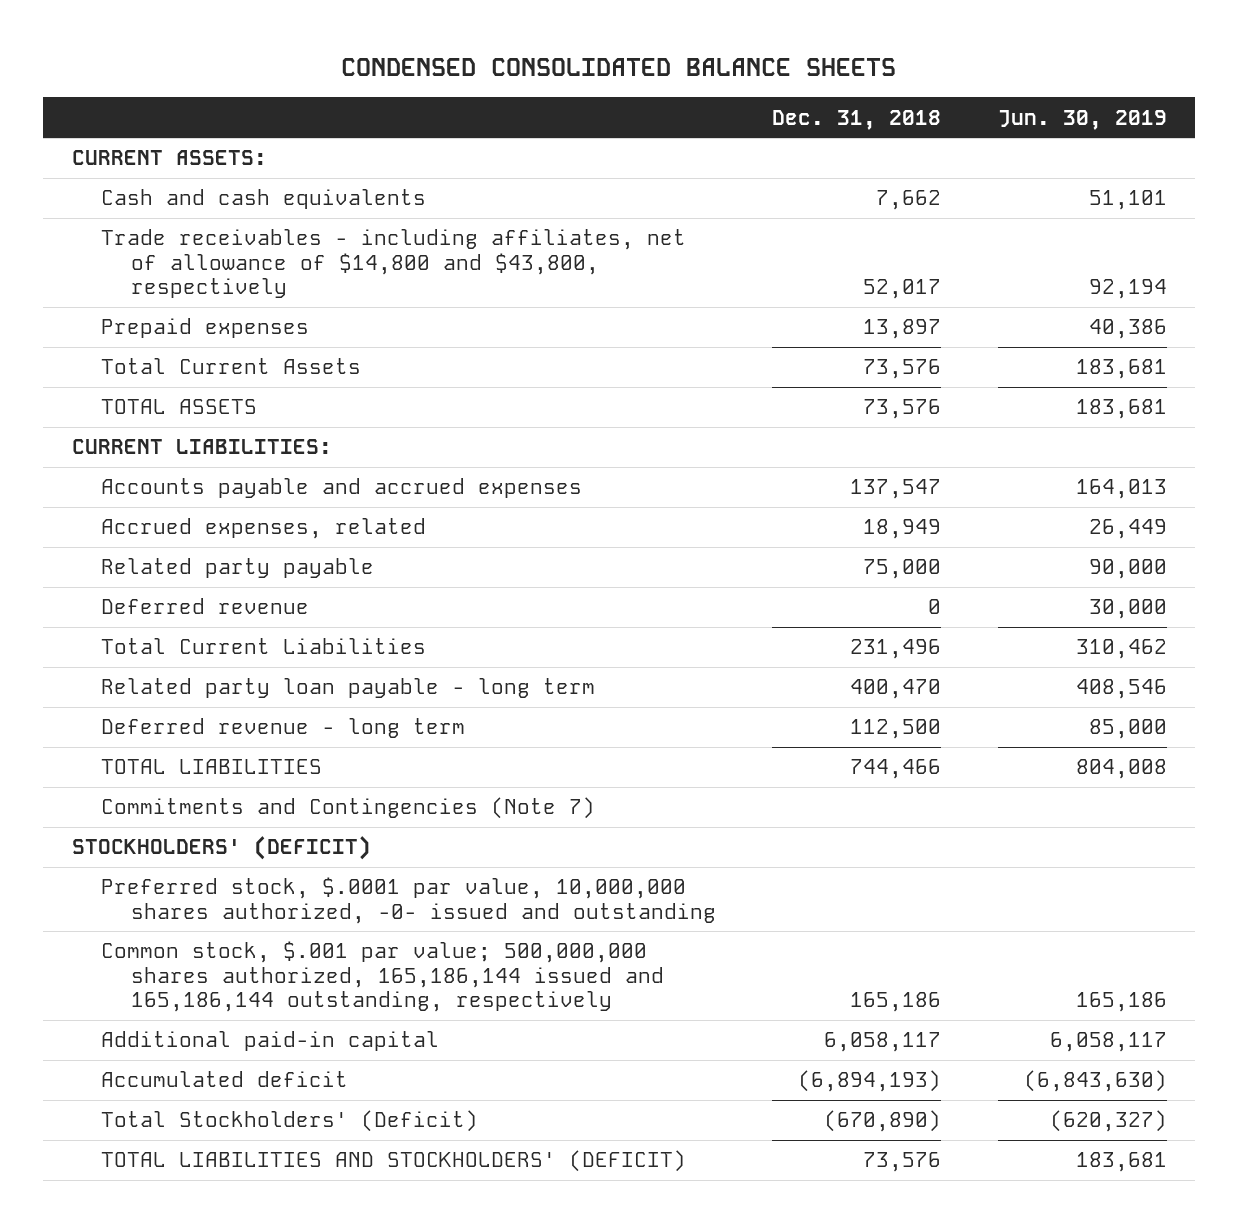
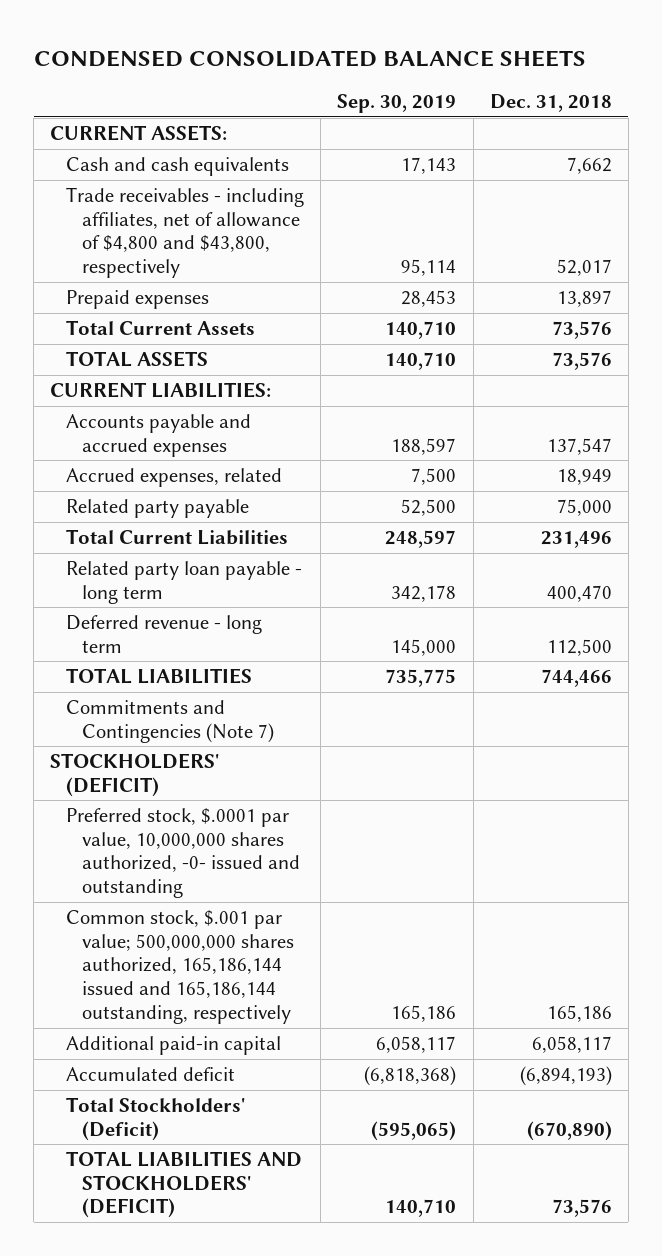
- | Dec. 31, 2018 | Jun. 30, 2019
+ | Sep. 30, 2019 | Dec. 31, 2018
- Trade receivables - including affiliates, net of allowance of $14,800 and $43,800, respectively | 52,017 | 92,194
+ Trade receivables - including affiliates, net of allowance of $4,800 and $43,800, respectively | 95,114 | 52,017
- Deferred revenue | 0 | 30,000

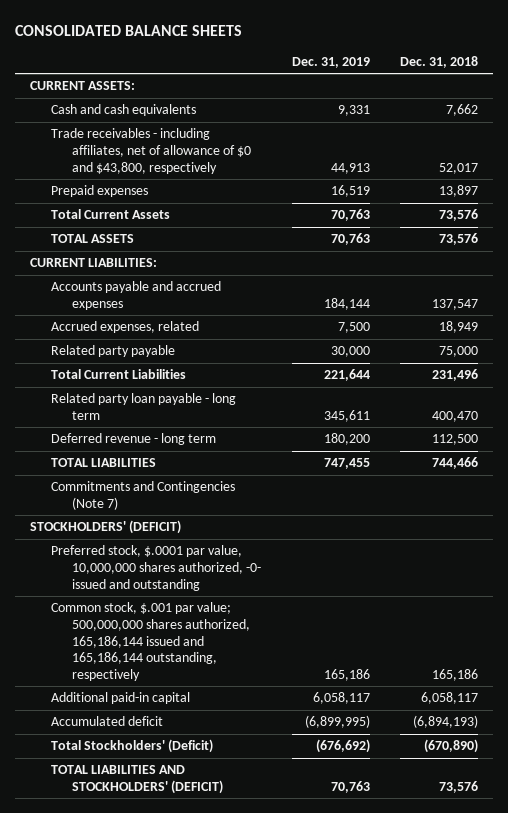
- CONDENSED CONSOLIDATED BALANCE SHEETS
+ CONSOLIDATED BALANCE SHEETS
- | Sep. 30, 2019 | Dec. 31, 2018
+ | Dec. 31, 2019 | Dec. 31, 2018
- Trade receivables - including affiliates, net of allowance of $4,800 and $43,800, respectively | 95,114 | 52,017
+ Trade receivables - including affiliates, net of allowance of $0 and $43,800, respectively | 44,913 | 52,017

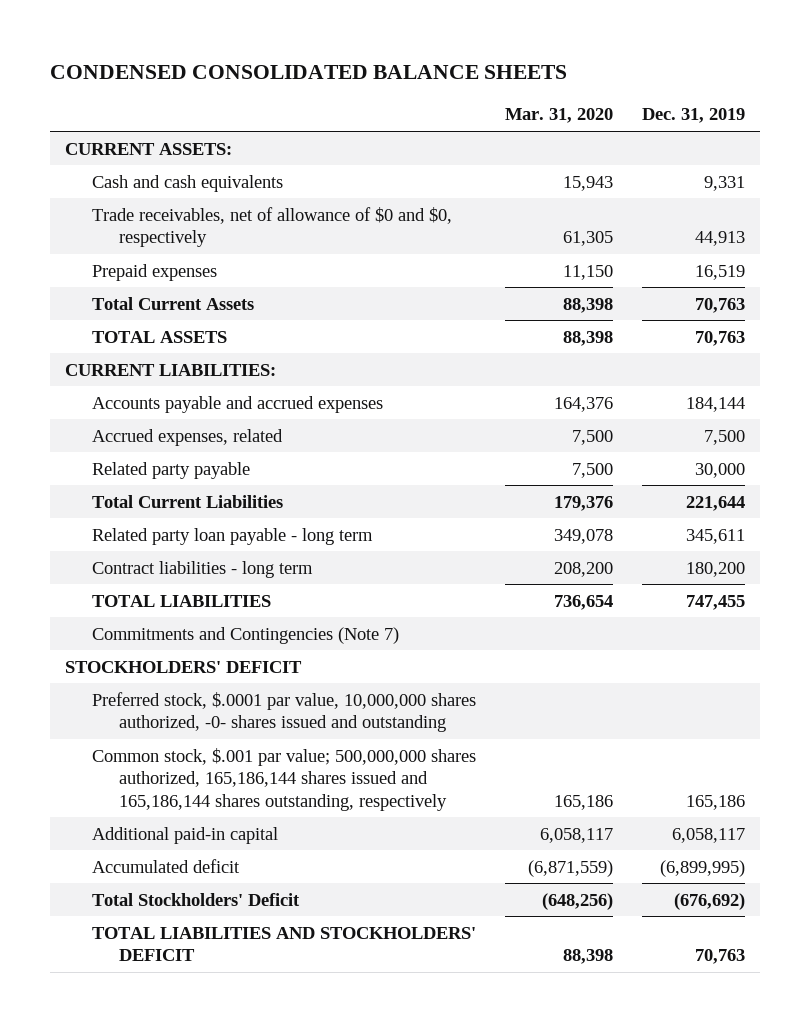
- CONSOLIDATED BALANCE SHEETS
+ CONDENSED CONSOLIDATED BALANCE SHEETS
- | Dec. 31, 2019 | Dec. 31, 2018
+ | Mar. 31, 2020 | Dec. 31, 2019
- Trade receivables - including affiliates, net of allowance of $0 and $43,800, respectively | 44,913 | 52,017
+ Trade receivables, net of allowance of $0 and $0, respectively | 61,305 | 44,913
- Deferred revenue - long term | 180,200 | 112,500
+ Contract liabilities - long term | 208,200 | 180,200
- STOCKHOLDERS' (DEFICIT)
- Preferred stock, $.0001 par value, 10,000,000 shares authorized, -0- issued and outstanding
- Common stock, $.001 par value; 500,000,000 shares authorized, 165,186,144 issued and 165,186,144 outstanding, respectively | 165,186 | 165,186
+ STOCKHOLDERS' DEFICIT
+ Preferred stock, $.0001 par value, 10,000,000 shares authorized, -0- shares issued and outstanding
+ Common stock, $.001 par value; 500,000,000 shares authorized, 165,186,144 shares issued and 165,186,144 shares outstanding, respectively | 165,186 | 165,186
- Total Stockholders' (Deficit) | (676,692) | (670,890)
- TOTAL LIABILITIES AND STOCKHOLDERS' (DEFICIT) | 70,763 | 73,576
+ Total Stockholders' Deficit | (648,256) | (676,692)
+ TOTAL LIABILITIES AND STOCKHOLDERS' DEFICIT | 88,398 | 70,763

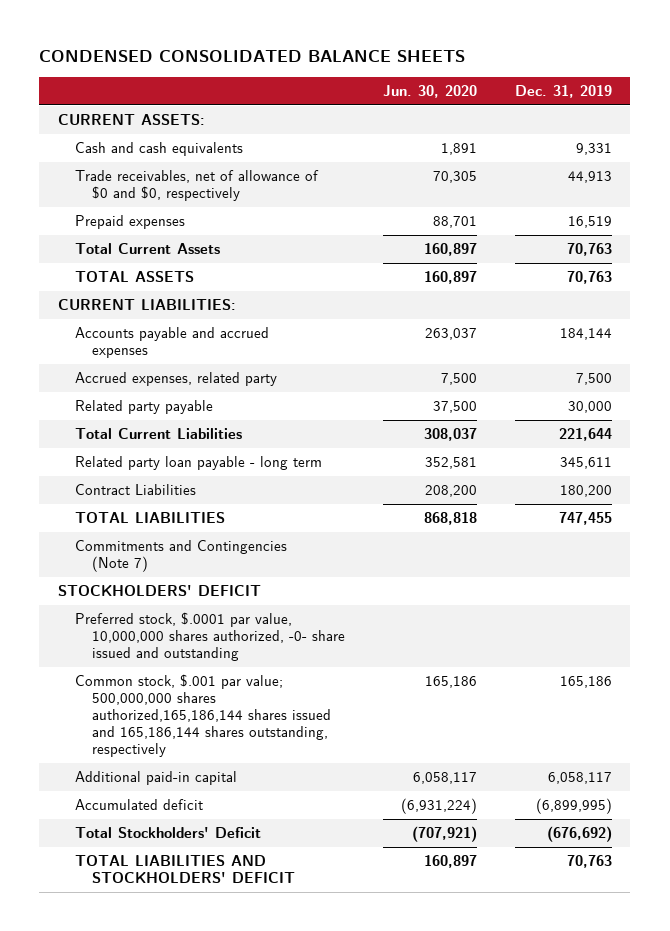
- | Mar. 31, 2020 | Dec. 31, 2019
+ | Jun. 30, 2020 | Dec. 31, 2019
- Accrued expenses, related | 7,500 | 7,500
+ Accrued expenses, related party | 7,500 | 7,500
- Contract liabilities - long term | 208,200 | 180,200
+ Contract Liabilities | 208,200 | 180,200
- Preferred stock, $.0001 par value, 10,000,000 shares authorized, -0- shares issued and outstanding
- Common stock, $.001 par value; 500,000,000 shares authorized, 165,186,144 shares issued and 165,186,144 shares outstanding, respectively | 165,186 | 165,186
+ Preferred stock, $.0001 par value, 10,000,000 shares authorized, -0- share issued and outstanding
+ Common stock, $.001 par value; 500,000,000 shares authorized,165,186,144 shares issued and 165,186,144 shares outstanding, respectively | 165,186 | 165,186

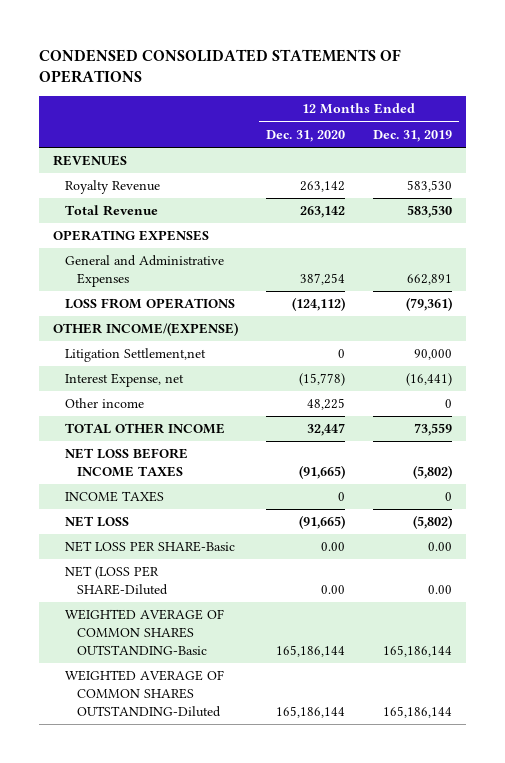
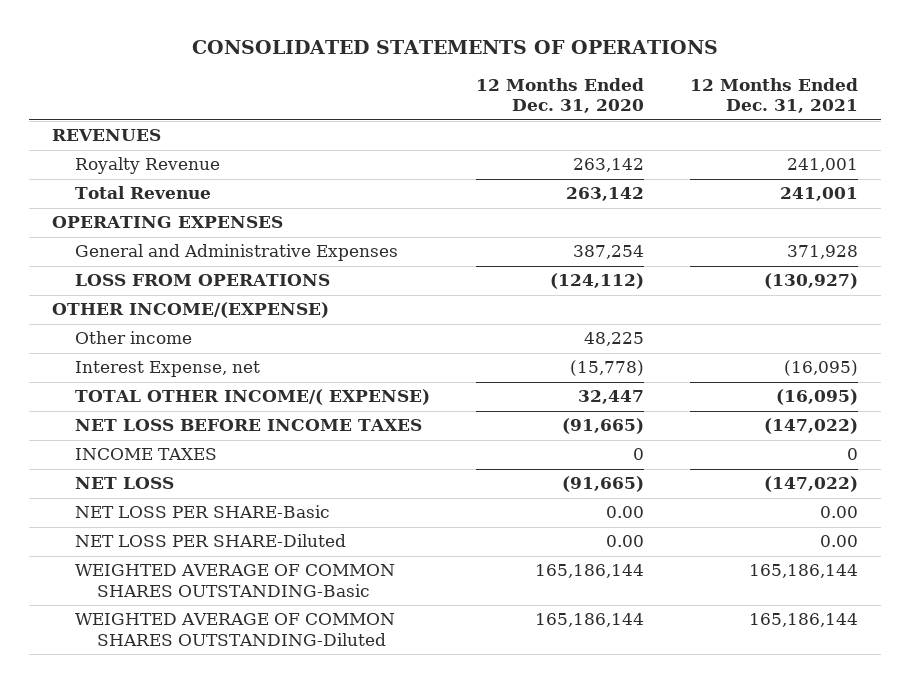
- CONDENSED CONSOLIDATED STATEMENTS OF OPERATIONS
+ CONSOLIDATED STATEMENTS OF OPERATIONS
- | 12 Months Ended Dec. 31, 2020 | 12 Months Ended Dec. 31, 2019
+ | 12 Months Ended Dec. 31, 2020 | 12 Months Ended Dec. 31, 2021
- Litigation Settlement,net | 0 | 90,000
- TOTAL OTHER INCOME | 32,447 | 73,559
moved down: Interest Expense, net | (15,778) | (16,095)
+ TOTAL OTHER INCOME/( EXPENSE) | 32,447 | (16,095)
- NET (LOSS PER SHARE-Diluted | 0.00 | 0.00
+ NET LOSS PER SHARE-Diluted | 0.00 | 0.00

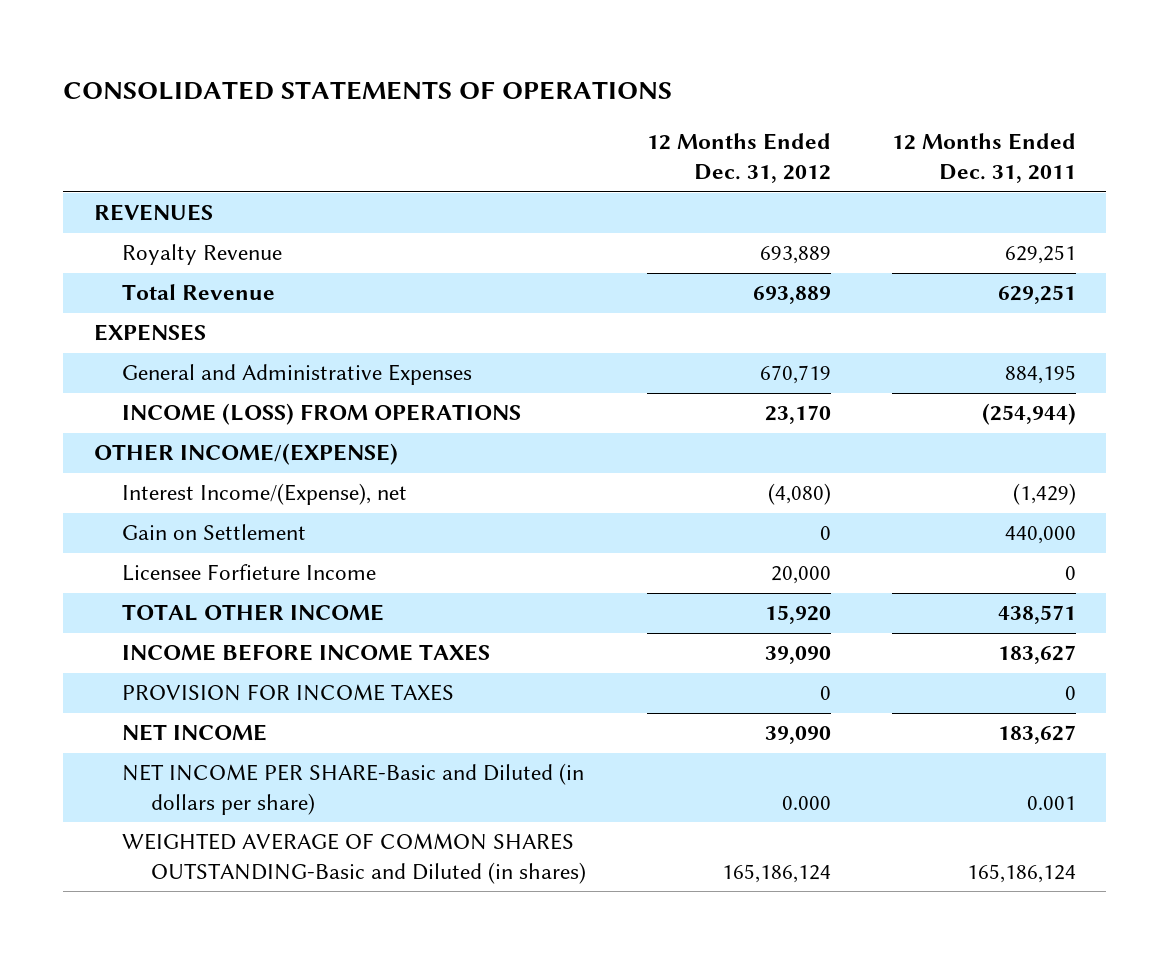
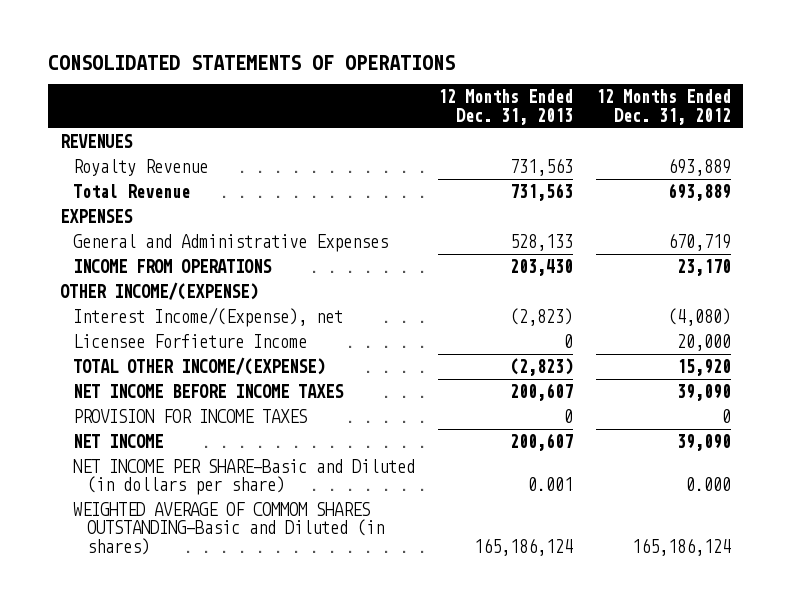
- | 12 Months Ended Dec. 31, 2012 | 12 Months Ended Dec. 31, 2011
+ | 12 Months Ended Dec. 31, 2013 | 12 Months Ended Dec. 31, 2012
- INCOME (LOSS) FROM OPERATIONS | 23,170 | (254,944)
+ INCOME FROM OPERATIONS | 203,430 | 23,170
- Gain on Settlement | 0 | 440,000
- TOTAL OTHER INCOME | 15,920 | 438,571
- INCOME BEFORE INCOME TAXES | 39,090 | 183,627
+ TOTAL OTHER INCOME/(EXPENSE) | (2,823) | 15,920
+ NET INCOME BEFORE INCOME TAXES | 200,607 | 39,090
- WEIGHTED AVERAGE OF COMMON SHARES OUTSTANDING-Basic and Diluted (in shares) | 165,186,124 | 165,186,124
+ WEIGHTED AVERAGE OF COMMOM SHARES OUTSTANDING-Basic and Diluted (in shares) | 165,186,124 | 165,186,124

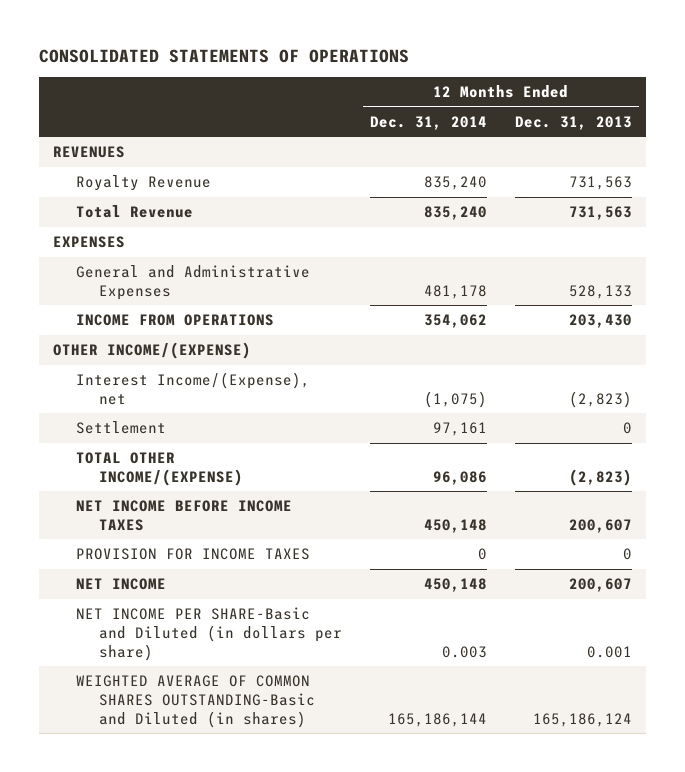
- | 12 Months Ended Dec. 31, 2013 | 12 Months Ended Dec. 31, 2012
+ | 12 Months Ended Dec. 31, 2014 | 12 Months Ended Dec. 31, 2013
- Licensee Forfieture Income | 0 | 20,000
+ Settlement | 97,161 | 0
- WEIGHTED AVERAGE OF COMMOM SHARES OUTSTANDING-Basic and Diluted (in shares) | 165,186,124 | 165,186,124
+ WEIGHTED AVERAGE OF COMMON SHARES OUTSTANDING-Basic and Diluted (in shares) | 165,186,144 | 165,186,124

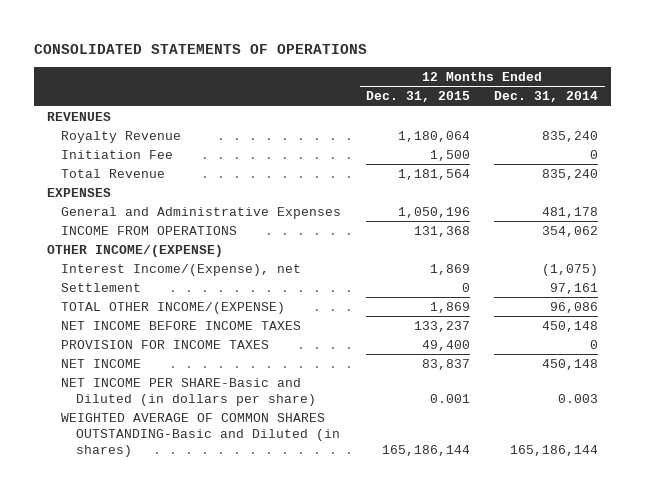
- | 12 Months Ended Dec. 31, 2014 | 12 Months Ended Dec. 31, 2013
+ | 12 Months Ended Dec. 31, 2015 | 12 Months Ended Dec. 31, 2014
+ Initiation Fee | 1,500 | 0

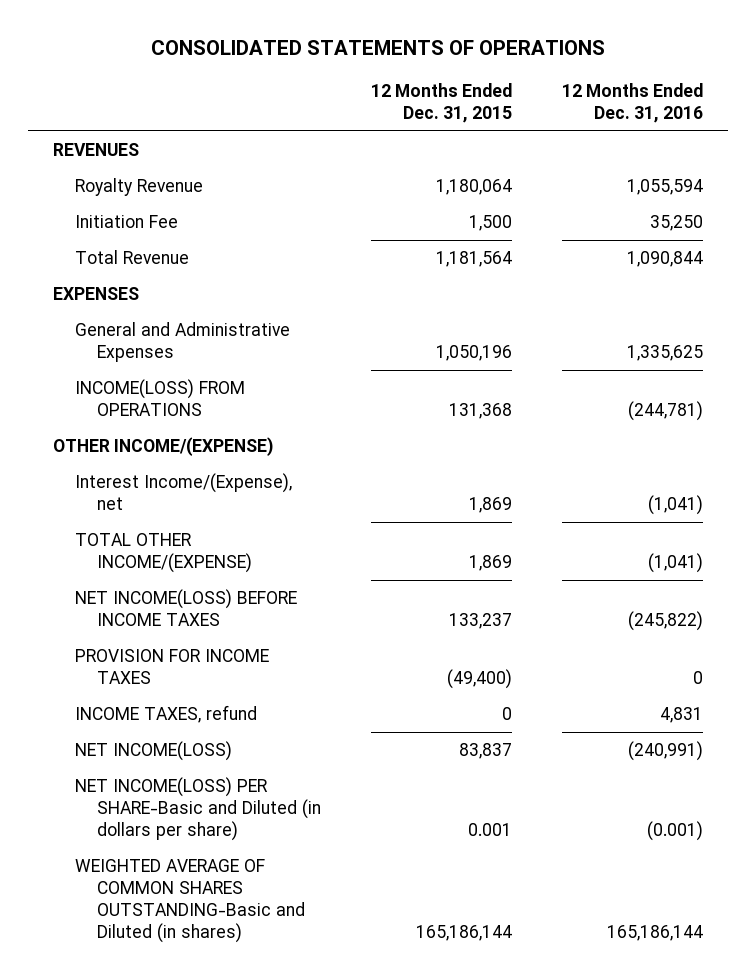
- | 12 Months Ended Dec. 31, 2015 | 12 Months Ended Dec. 31, 2014
+ | 12 Months Ended Dec. 31, 2015 | 12 Months Ended Dec. 31, 2016
- INCOME FROM OPERATIONS | 131,368 | 354,062
+ INCOME(LOSS) FROM OPERATIONS | 131,368 | (244,781)
- Settlement | 0 | 97,161
- NET INCOME BEFORE INCOME TAXES | 133,237 | 450,148
- PROVISION FOR INCOME TAXES | 49,400 | 0
- NET INCOME | 83,837 | 450,148
- NET INCOME PER SHARE-Basic and Diluted (in dollars per share) | 0.001 | 0.003
+ NET INCOME(LOSS) BEFORE INCOME TAXES | 133,237 | (245,822)
+ PROVISION FOR INCOME TAXES | (49,400) | 0
+ INCOME TAXES, refund | 0 | 4,831
+ NET INCOME(LOSS) | 83,837 | (240,991)
+ NET INCOME(LOSS) PER SHARE-Basic and Diluted (in dollars per share) | 0.001 | (0.001)

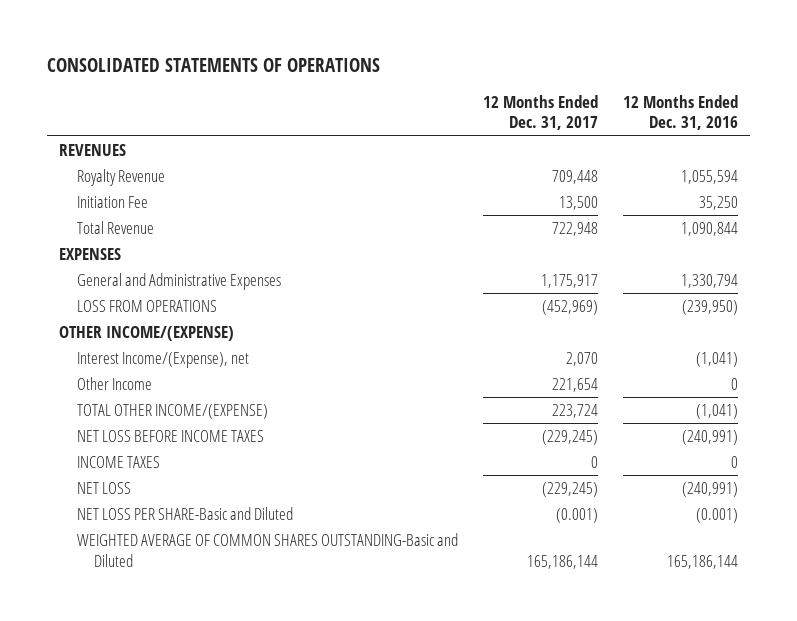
- | 12 Months Ended Dec. 31, 2015 | 12 Months Ended Dec. 31, 2016
+ | 12 Months Ended Dec. 31, 2017 | 12 Months Ended Dec. 31, 2016
- General and Administrative Expenses | 1,050,196 | 1,335,625
- INCOME(LOSS) FROM OPERATIONS | 131,368 | (244,781)
+ General and Administrative Expenses | 1,175,917 | 1,330,794
+ LOSS FROM OPERATIONS | (452,969) | (239,950)
+ Other Income | 221,654 | 0
- NET INCOME(LOSS) BEFORE INCOME TAXES | 133,237 | (245,822)
- PROVISION FOR INCOME TAXES | (49,400) | 0
- INCOME TAXES, refund | 0 | 4,831
- NET INCOME(LOSS) | 83,837 | (240,991)
- NET INCOME(LOSS) PER SHARE-Basic and Diluted (in dollars per share) | 0.001 | (0.001)
- WEIGHTED AVERAGE OF COMMON SHARES OUTSTANDING-Basic and Diluted (in shares) | 165,186,144 | 165,186,144
+ NET LOSS BEFORE INCOME TAXES | (229,245) | (240,991)
+ INCOME TAXES | 0 | 0
+ NET LOSS | (229,245) | (240,991)
+ NET LOSS PER SHARE-Basic and Diluted | (0.001) | (0.001)
+ WEIGHTED AVERAGE OF COMMON SHARES OUTSTANDING-Basic and Diluted | 165,186,144 | 165,186,144

